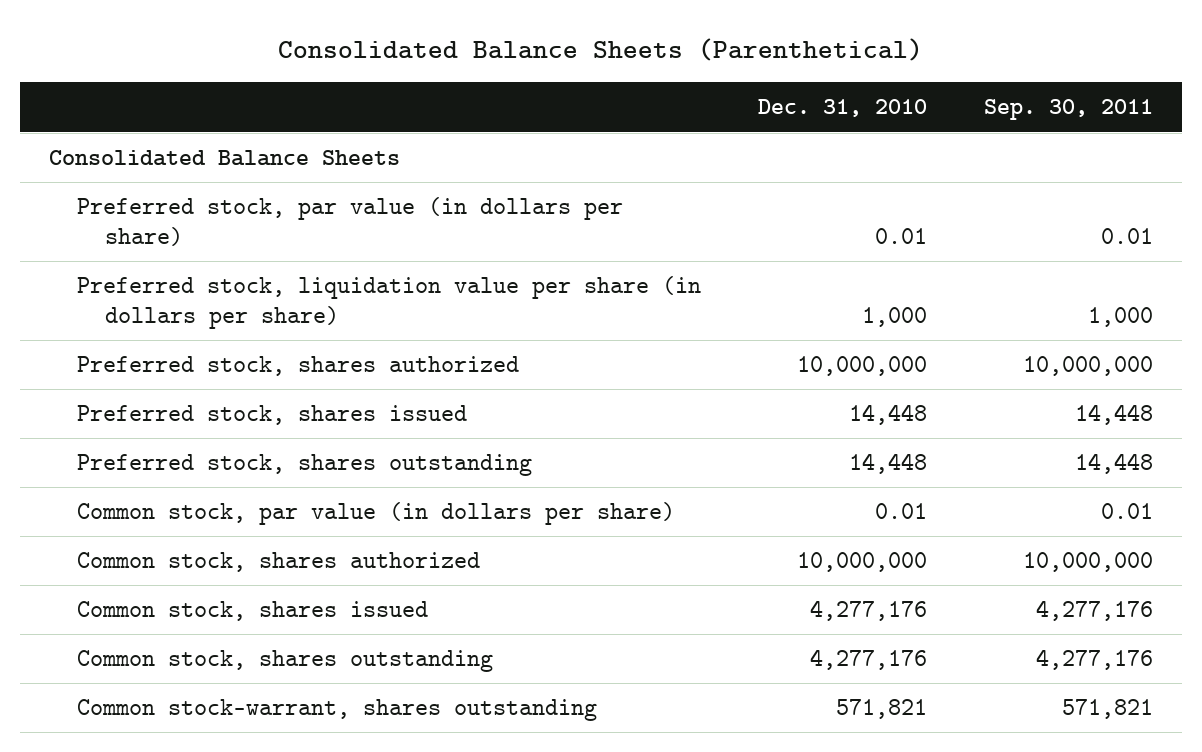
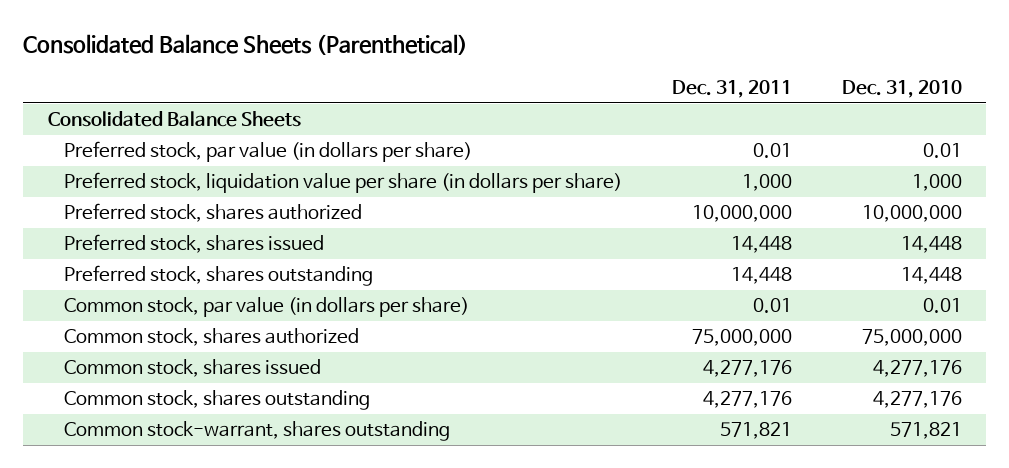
- | Dec. 31, 2010 | Sep. 30, 2011
+ | Dec. 31, 2011 | Dec. 31, 2010
- Common stock, shares authorized | 10,000,000 | 10,000,000
+ Common stock, shares authorized | 75,000,000 | 75,000,000

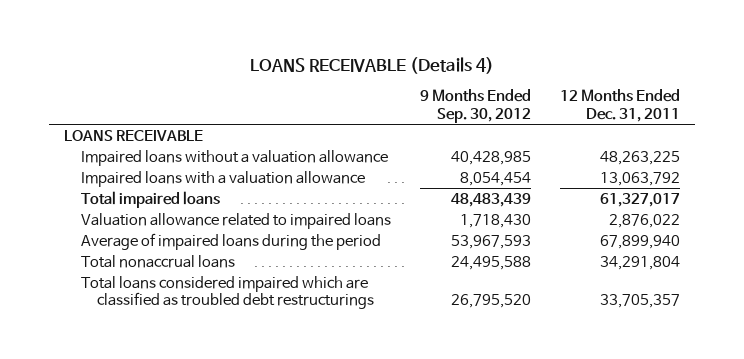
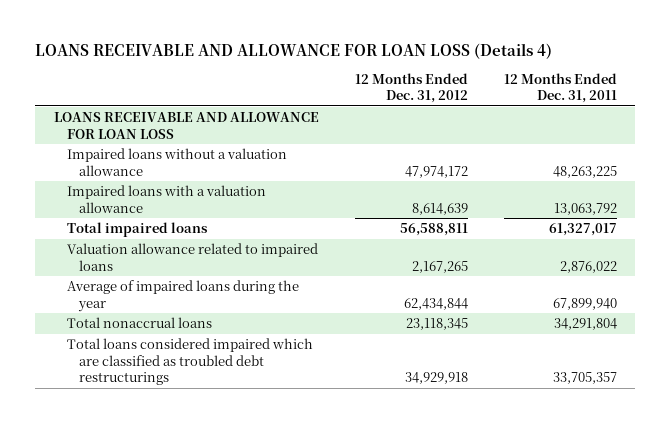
- LOANS RECEIVABLE (Details 4)
+ LOANS RECEIVABLE AND ALLOWANCE FOR LOAN LOSS (Details 4)
- | 9 Months Ended Sep. 30, 2012 | 12 Months Ended Dec. 31, 2011
+ | 12 Months Ended Dec. 31, 2012 | 12 Months Ended Dec. 31, 2011
- LOANS RECEIVABLE
+ LOANS RECEIVABLE AND ALLOWANCE FOR LOAN LOSS
- Average of impaired loans during the period | 53,967,593 | 67,899,940
+ Average of impaired loans during the year | 62,434,844 | 67,899,940

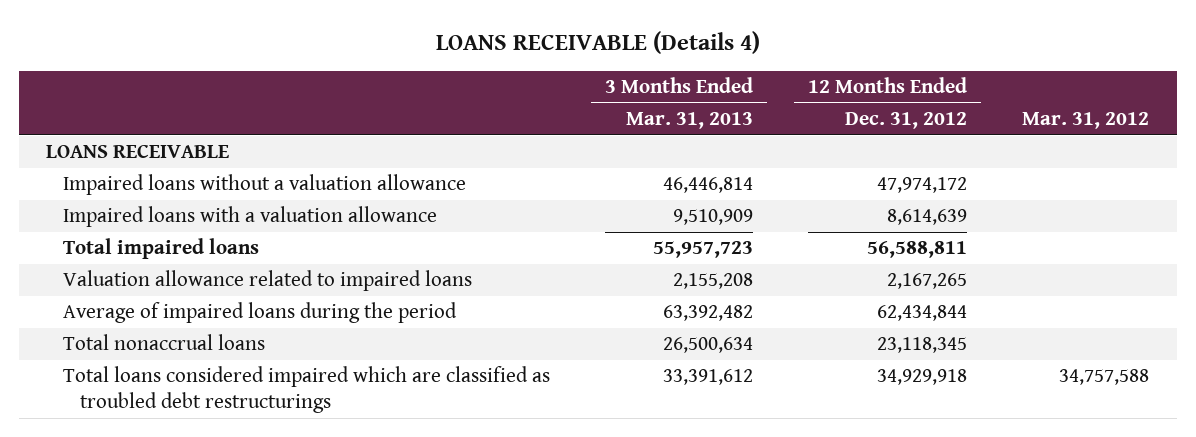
- LOANS RECEIVABLE AND ALLOWANCE FOR LOAN LOSS (Details 4)
+ LOANS RECEIVABLE (Details 4)
- | 12 Months Ended Dec. 31, 2012 | 12 Months Ended Dec. 31, 2011
+ | 3 Months Ended Mar. 31, 2013 | 12 Months Ended Dec. 31, 2012 | Mar. 31, 2012
- LOANS RECEIVABLE AND ALLOWANCE FOR LOAN LOSS
+ LOANS RECEIVABLE
- Average of impaired loans during the year | 62,434,844 | 67,899,940
+ Average of impaired loans during the period | 63,392,482 | 62,434,844 |

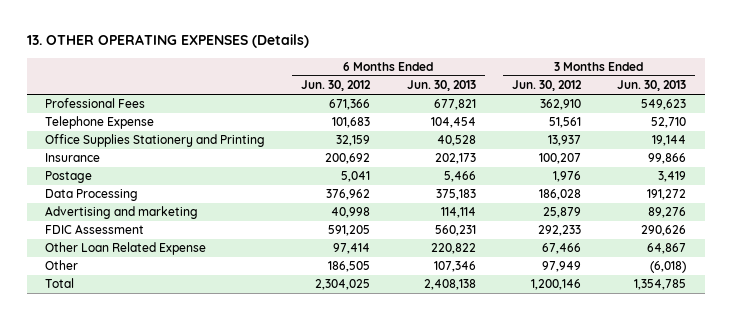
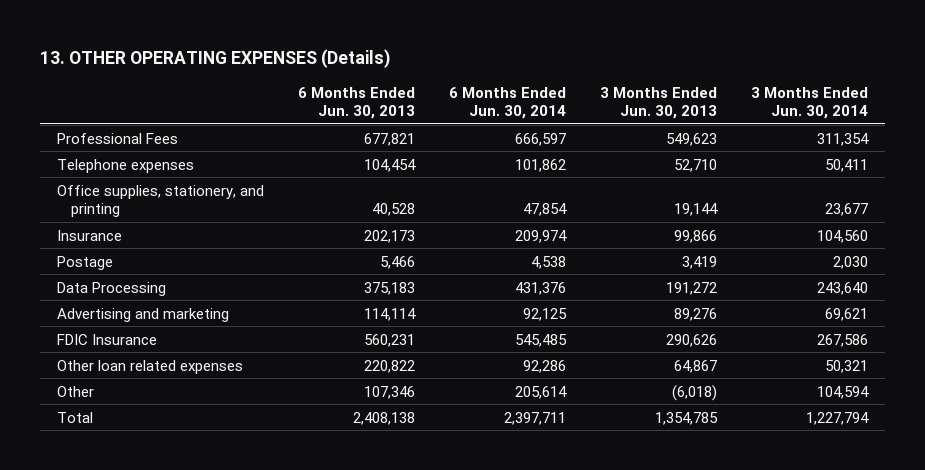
- | 6 Months Ended Jun. 30, 2012 | 6 Months Ended Jun. 30, 2013 | 3 Months Ended Jun. 30, 2012 | 3 Months Ended Jun. 30, 2013
+ | 6 Months Ended Jun. 30, 2013 | 6 Months Ended Jun. 30, 2014 | 3 Months Ended Jun. 30, 2013 | 3 Months Ended Jun. 30, 2014
- Telephone Expense | 101,683 | 104,454 | 51,561 | 52,710
- Office Supplies Stationery and Printing | 32,159 | 40,528 | 13,937 | 19,144
+ Telephone expenses | 104,454 | 101,862 | 52,710 | 50,411
+ Office supplies, stationery, and printing | 40,528 | 47,854 | 19,144 | 23,677
- FDIC Assessment | 591,205 | 560,231 | 292,233 | 290,626
- Other Loan Related Expense | 97,414 | 220,822 | 67,466 | 64,867
+ FDIC Insurance | 560,231 | 545,485 | 290,626 | 267,586
+ Other loan related expenses | 220,822 | 92,286 | 64,867 | 50,321

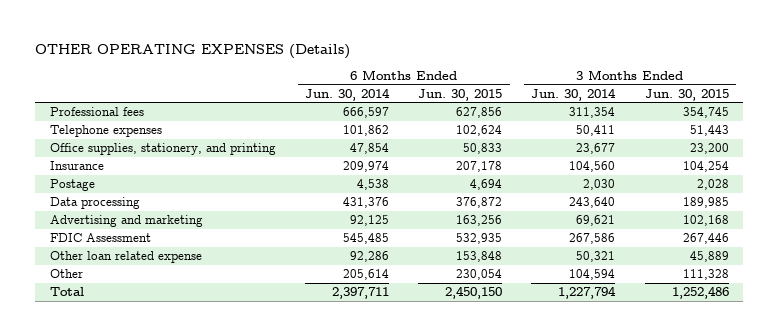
- 13. OTHER OPERATING EXPENSES (Details)
+ OTHER OPERATING EXPENSES (Details)
- | 6 Months Ended Jun. 30, 2013 | 6 Months Ended Jun. 30, 2014 | 3 Months Ended Jun. 30, 2013 | 3 Months Ended Jun. 30, 2014
+ | 6 Months Ended Jun. 30, 2014 | 6 Months Ended Jun. 30, 2015 | 3 Months Ended Jun. 30, 2014 | 3 Months Ended Jun. 30, 2015
- Professional Fees | 677,821 | 666,597 | 549,623 | 311,354
+ Professional fees | 666,597 | 627,856 | 311,354 | 354,745
- Data Processing | 375,183 | 431,376 | 191,272 | 243,640
+ Data processing | 431,376 | 376,872 | 243,640 | 189,985
- FDIC Insurance | 560,231 | 545,485 | 290,626 | 267,586
- Other loan related expenses | 220,822 | 92,286 | 64,867 | 50,321
+ FDIC Assessment | 545,485 | 532,935 | 267,586 | 267,446
+ Other loan related expense | 92,286 | 153,848 | 50,321 | 45,889

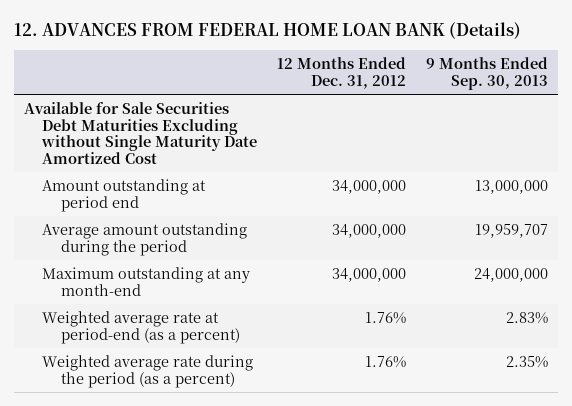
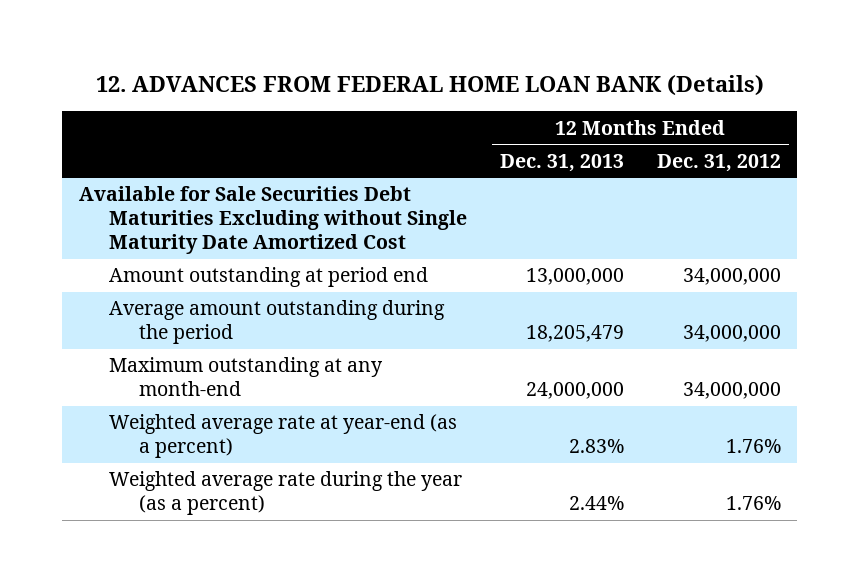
- | 12 Months Ended Dec. 31, 2012 | 9 Months Ended Sep. 30, 2013
+ | 12 Months Ended Dec. 31, 2013 | 12 Months Ended Dec. 31, 2012
- Weighted average rate at period-end (as a percent) | 1.76% | 2.83%
- Weighted average rate during the period (as a percent) | 1.76% | 2.35%
+ Weighted average rate at year-end (as a percent) | 2.83% | 1.76%
+ Weighted average rate during the year (as a percent) | 2.44% | 1.76%

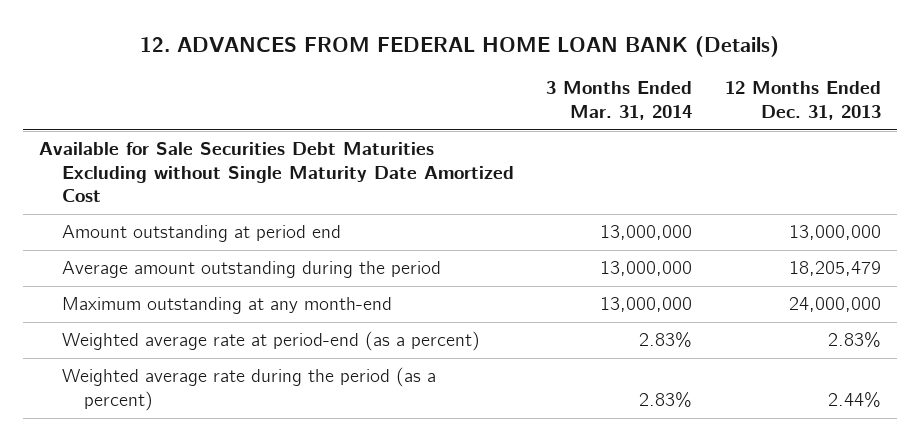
- | 12 Months Ended Dec. 31, 2013 | 12 Months Ended Dec. 31, 2012
+ | 3 Months Ended Mar. 31, 2014 | 12 Months Ended Dec. 31, 2013
- Weighted average rate at year-end (as a percent) | 2.83% | 1.76%
- Weighted average rate during the year (as a percent) | 2.44% | 1.76%
+ Weighted average rate at period-end (as a percent) | 2.83% | 2.83%
+ Weighted average rate during the period (as a percent) | 2.83% | 2.44%

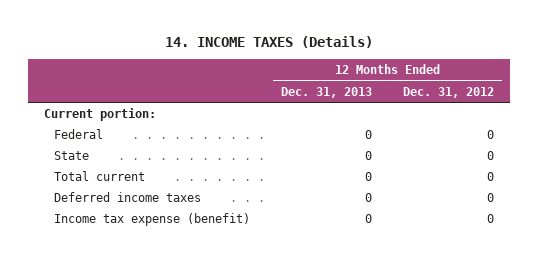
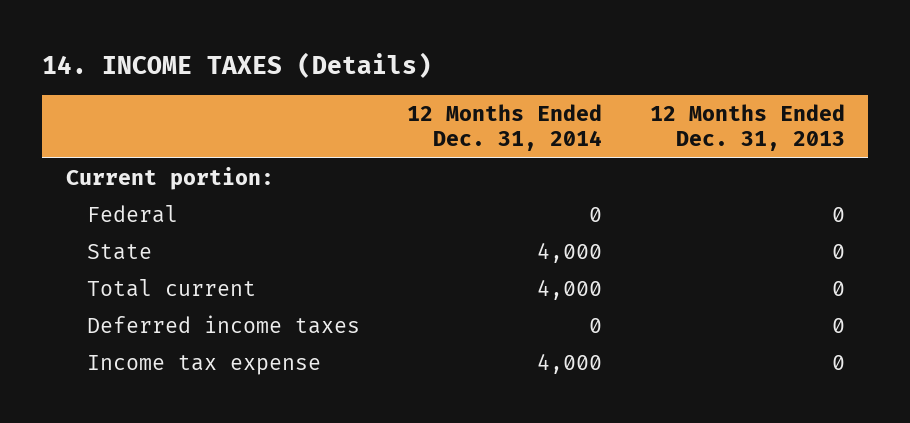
- | 12 Months Ended Dec. 31, 2013 | 12 Months Ended Dec. 31, 2012
+ | 12 Months Ended Dec. 31, 2014 | 12 Months Ended Dec. 31, 2013
- Income tax expense (benefit) | 0 | 0
+ Income tax expense | 4,000 | 0

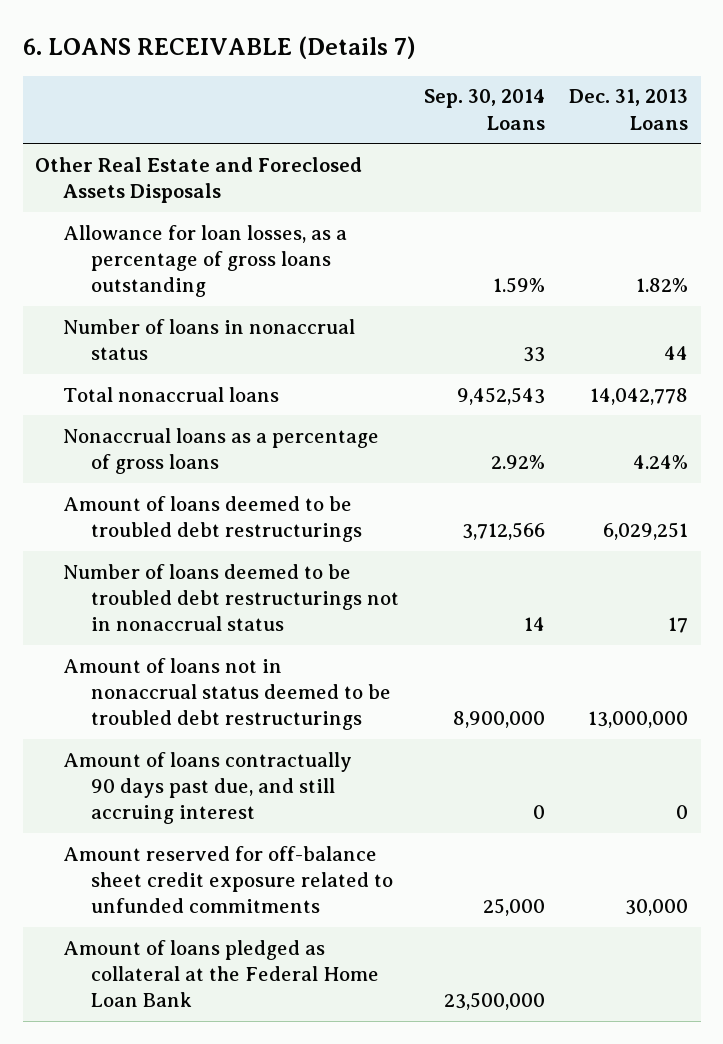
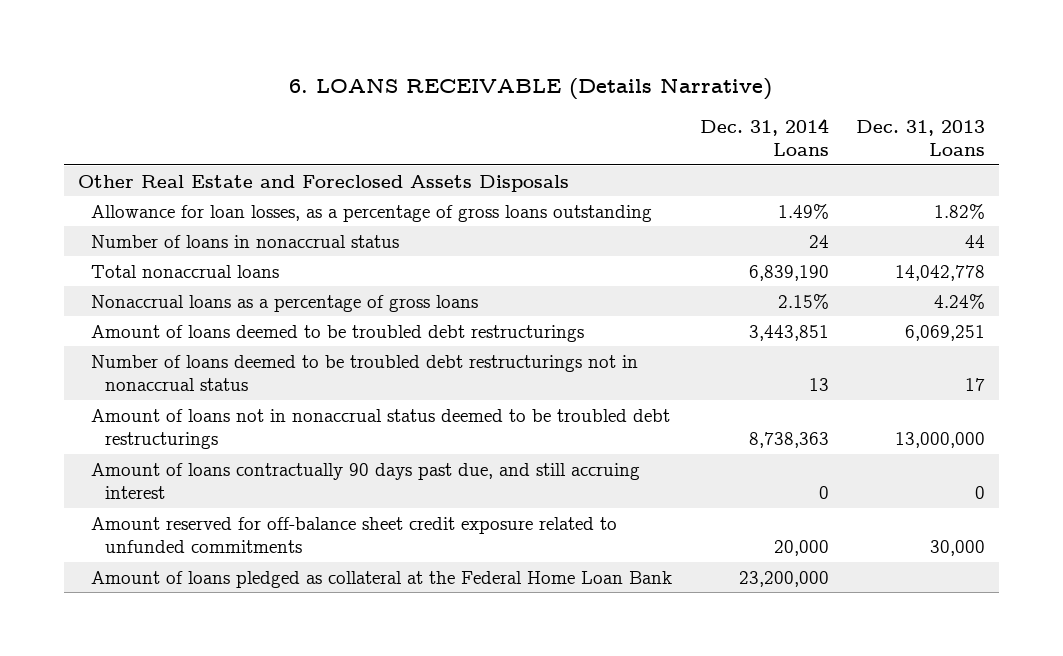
- 6. LOANS RECEIVABLE (Details 7)
+ 6. LOANS RECEIVABLE (Details Narrative)
- | Sep. 30, 2014 Loans | Dec. 31, 2013 Loans
+ | Dec. 31, 2014 Loans | Dec. 31, 2013 Loans
- Amount of loans deemed to be troubled debt restructurings | 3,712,566 | 6,029,251
+ Amount of loans deemed to be troubled debt restructurings | 3,443,851 | 6,069,251

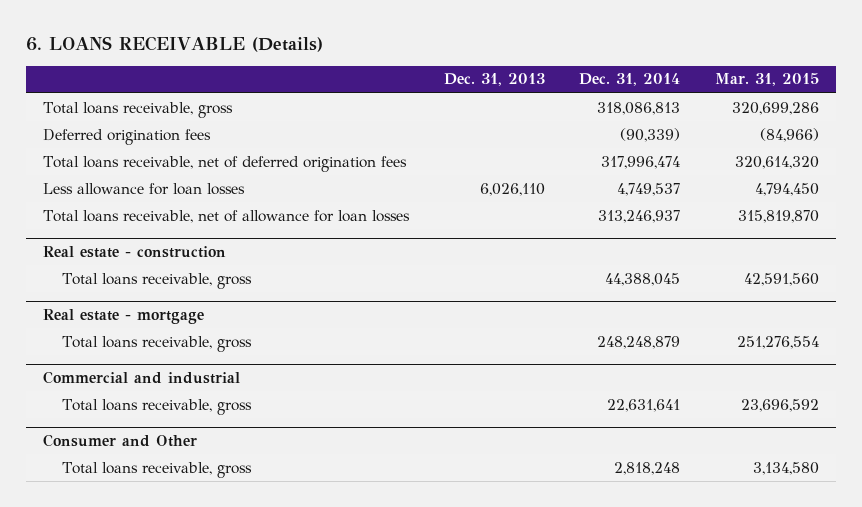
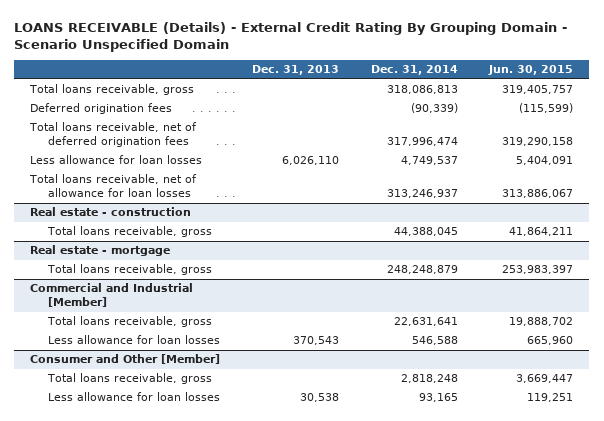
- 6. LOANS RECEIVABLE (Details)
+ LOANS RECEIVABLE (Details) - External Credit Rating By Grouping Domain - Scenario Unspecified Domain
- | Dec. 31, 2013 | Dec. 31, 2014 | Mar. 31, 2015
+ | Dec. 31, 2013 | Dec. 31, 2014 | Jun. 30, 2015
- Commercial and industrial
+ Commercial and Industrial [Member]
- Consumer and Other
+ Less allowance for loan losses | 370,543 | 546,588 | 665,960
+ Consumer and Other [Member]
+ Less allowance for loan losses | 30,538 | 93,165 | 119,251

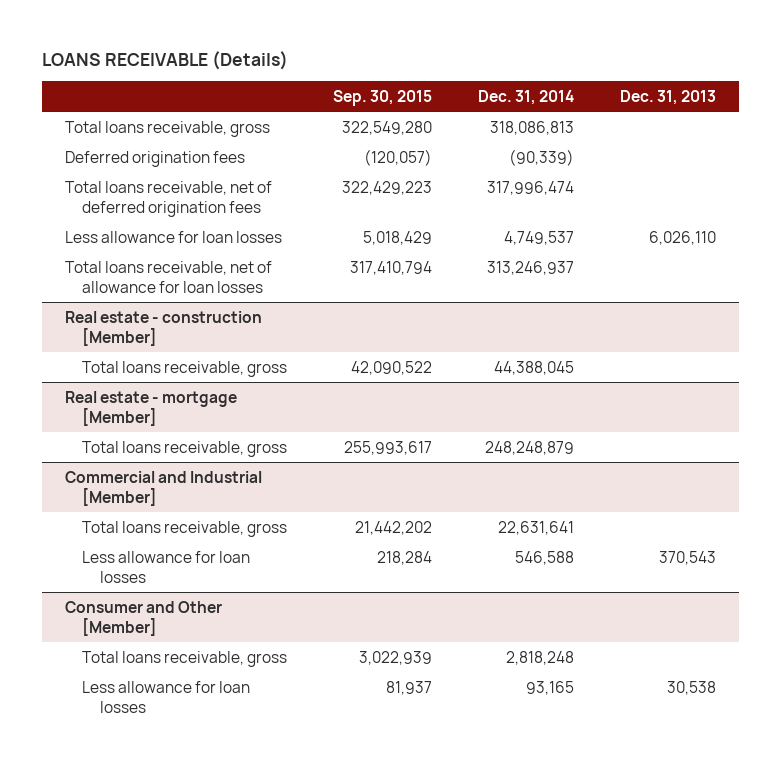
- LOANS RECEIVABLE (Details) - External Credit Rating By Grouping Domain - Scenario Unspecified Domain
+ LOANS RECEIVABLE (Details)
- | Dec. 31, 2013 | Dec. 31, 2014 | Jun. 30, 2015
+ | Sep. 30, 2015 | Dec. 31, 2014 | Dec. 31, 2013
- Real estate - construction
+ Real estate - construction [Member]
- Real estate - mortgage
+ Real estate - mortgage [Member]

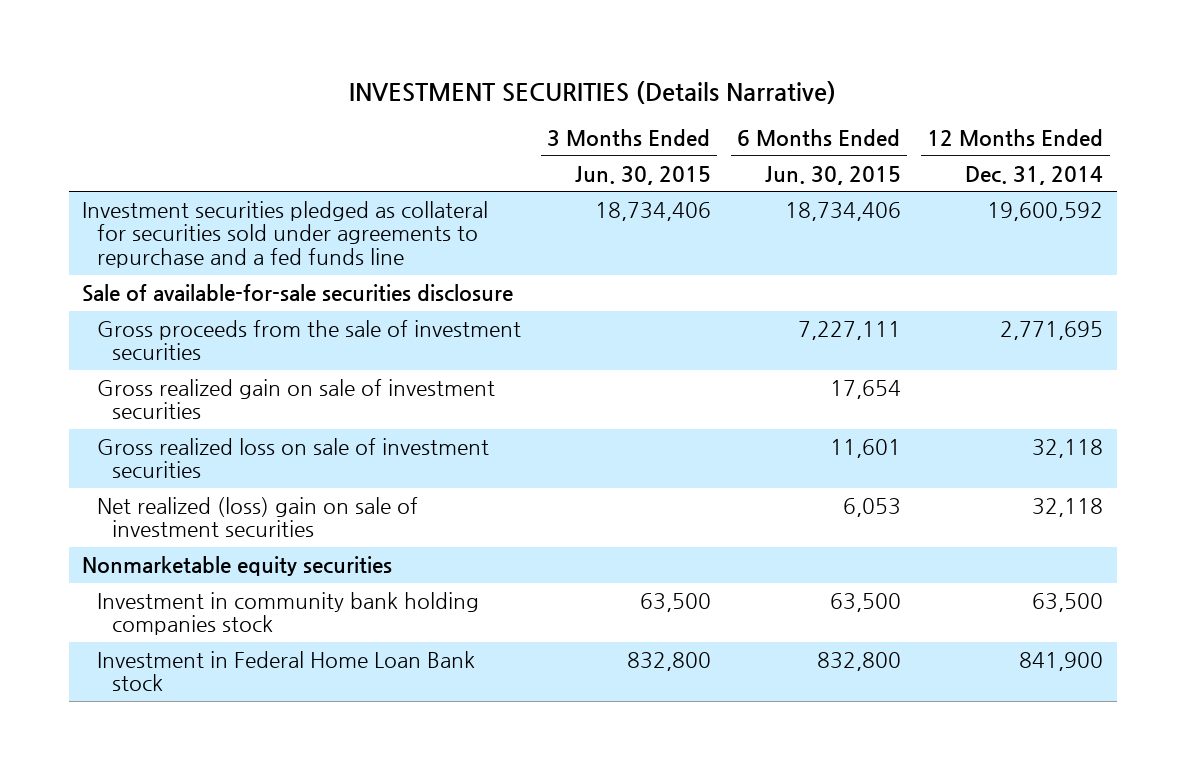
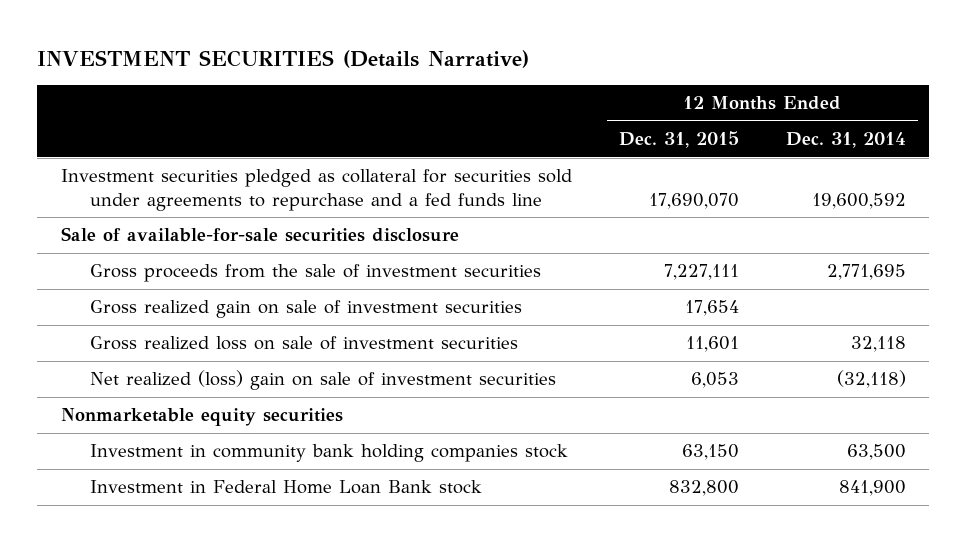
- | 3 Months Ended Jun. 30, 2015 | 6 Months Ended Jun. 30, 2015 | 12 Months Ended Dec. 31, 2014
+ | 12 Months Ended Dec. 31, 2015 | 12 Months Ended Dec. 31, 2014
- Net realized (loss) gain on sale of investment securities | | 6,053 | 32,118
+ Net realized (loss) gain on sale of investment securities | 6,053 | (32,118)

